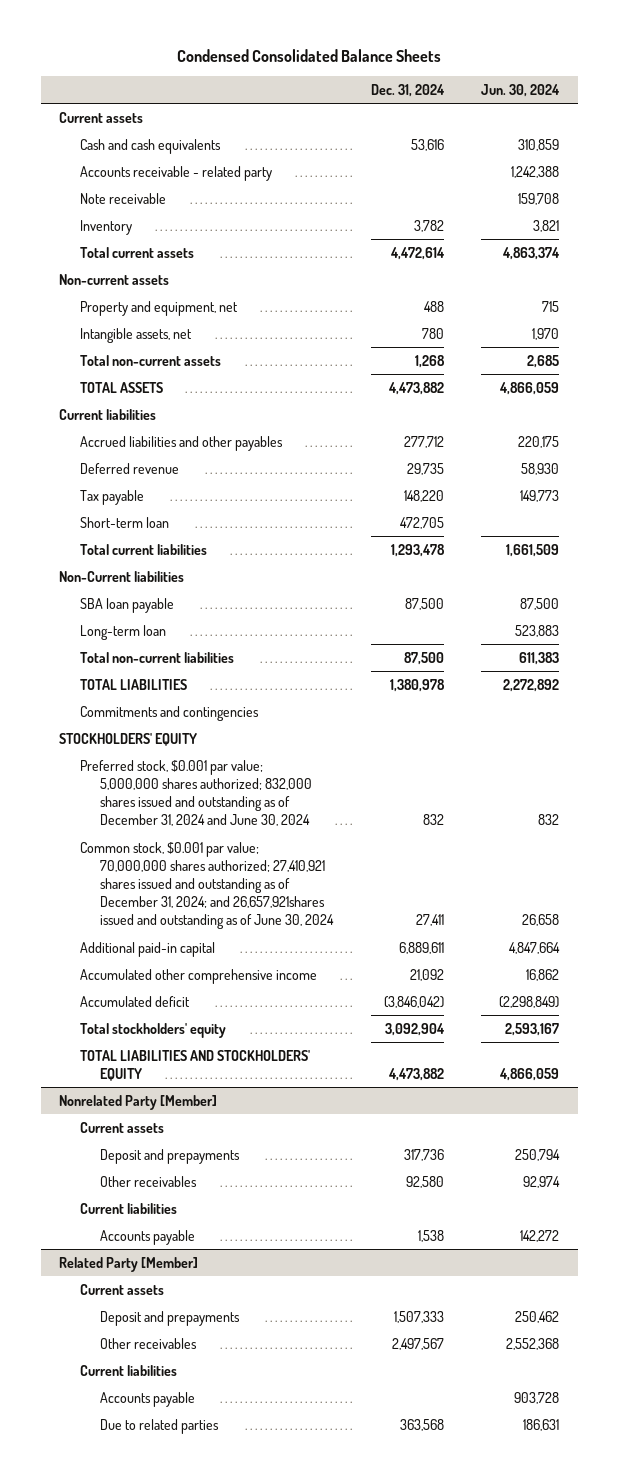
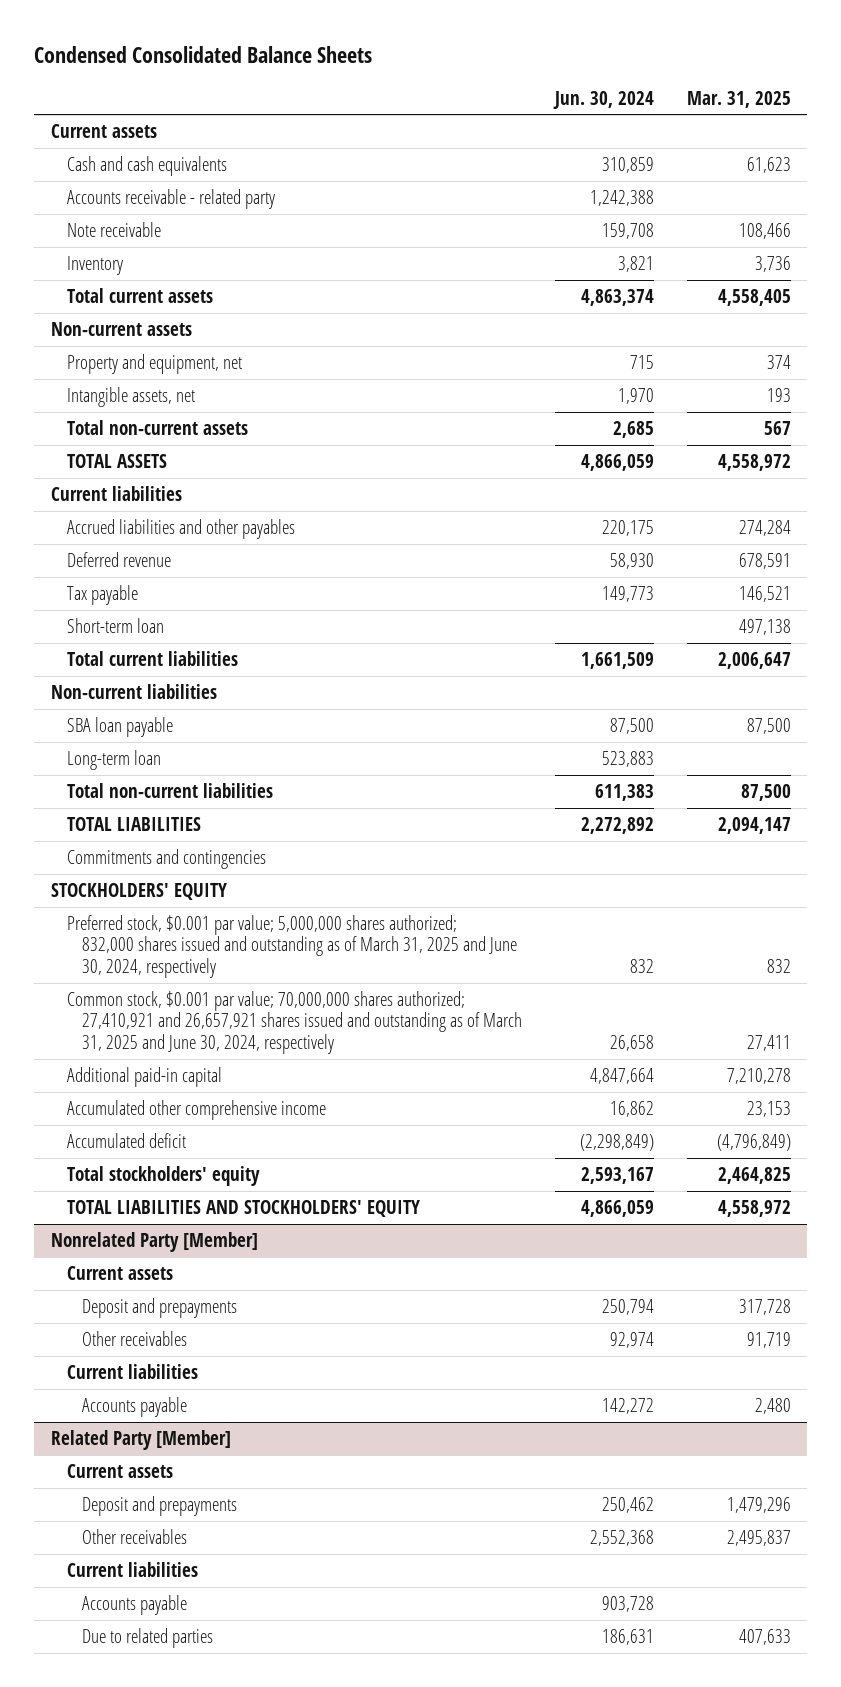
- | Dec. 31, 2024 | Jun. 30, 2024
+ | Jun. 30, 2024 | Mar. 31, 2025
- Non-Current liabilities
+ Non-current liabilities
- Preferred stock, $0.001 par value; 5,000,000 shares authorized; 832,000 shares issued and outstanding as of December 31, 2024 and June 30, 2024 | 832 | 832
- Common stock, $0.001 par value; 70,000,000 shares authorized; 27,410,921 shares issued and outstanding as of December 31, 2024; and 26,657,921shares issued and outstanding as of June 30, 2024 | 27,411 | 26,658
+ Preferred stock, $0.001 par value; 5,000,000 shares authorized; 832,000 shares issued and outstanding as of March 31, 2025 and June 30, 2024, respectively | 832 | 832
+ Common stock, $0.001 par value; 70,000,000 shares authorized; 27,410,921 and 26,657,921 shares issued and outstanding as of March 31, 2025 and June 30, 2024, respectively | 26,658 | 27,411

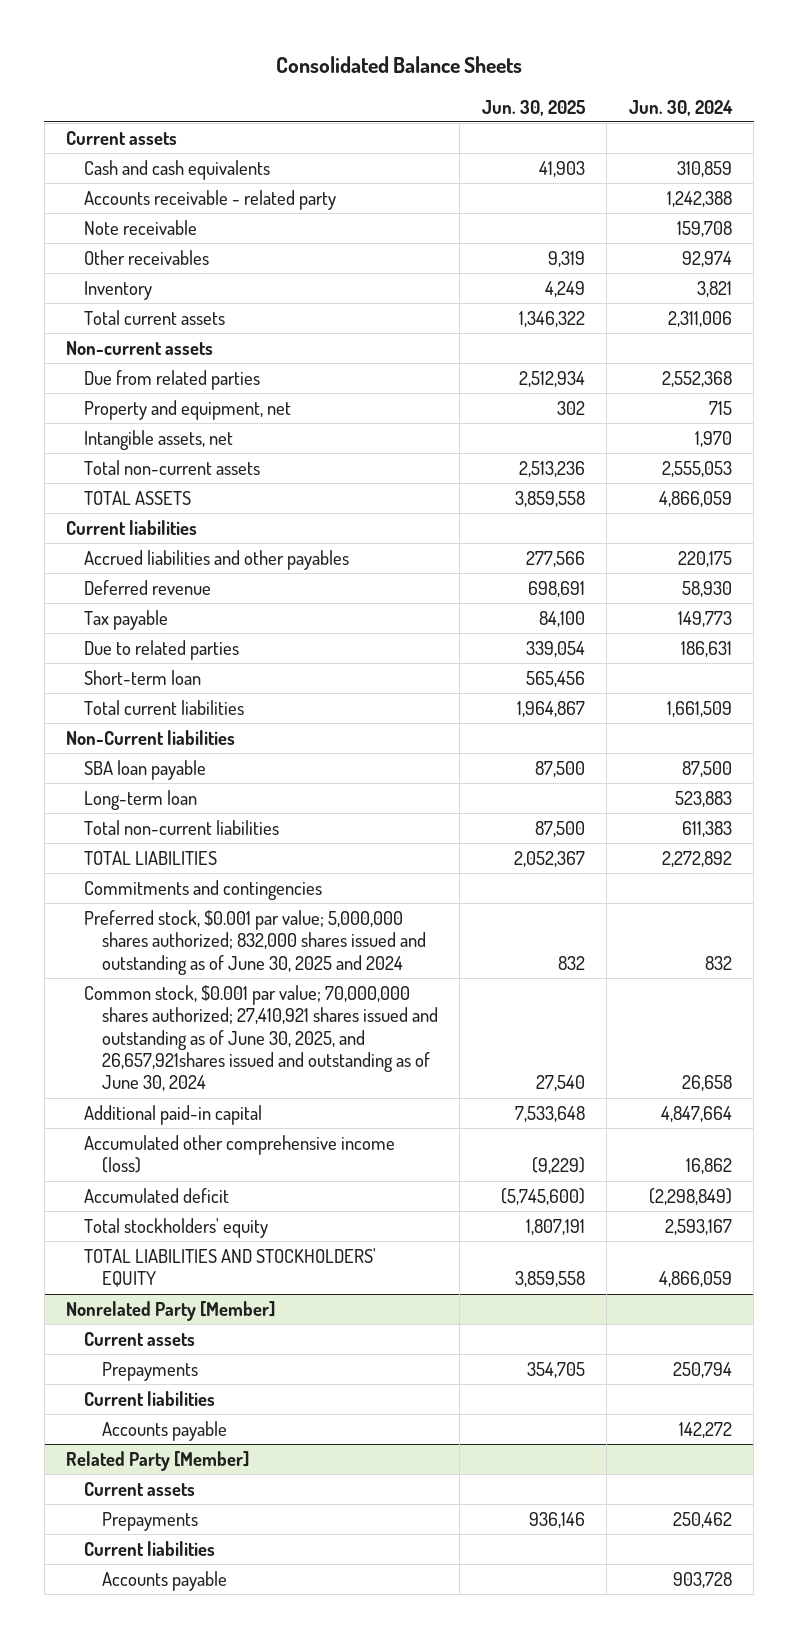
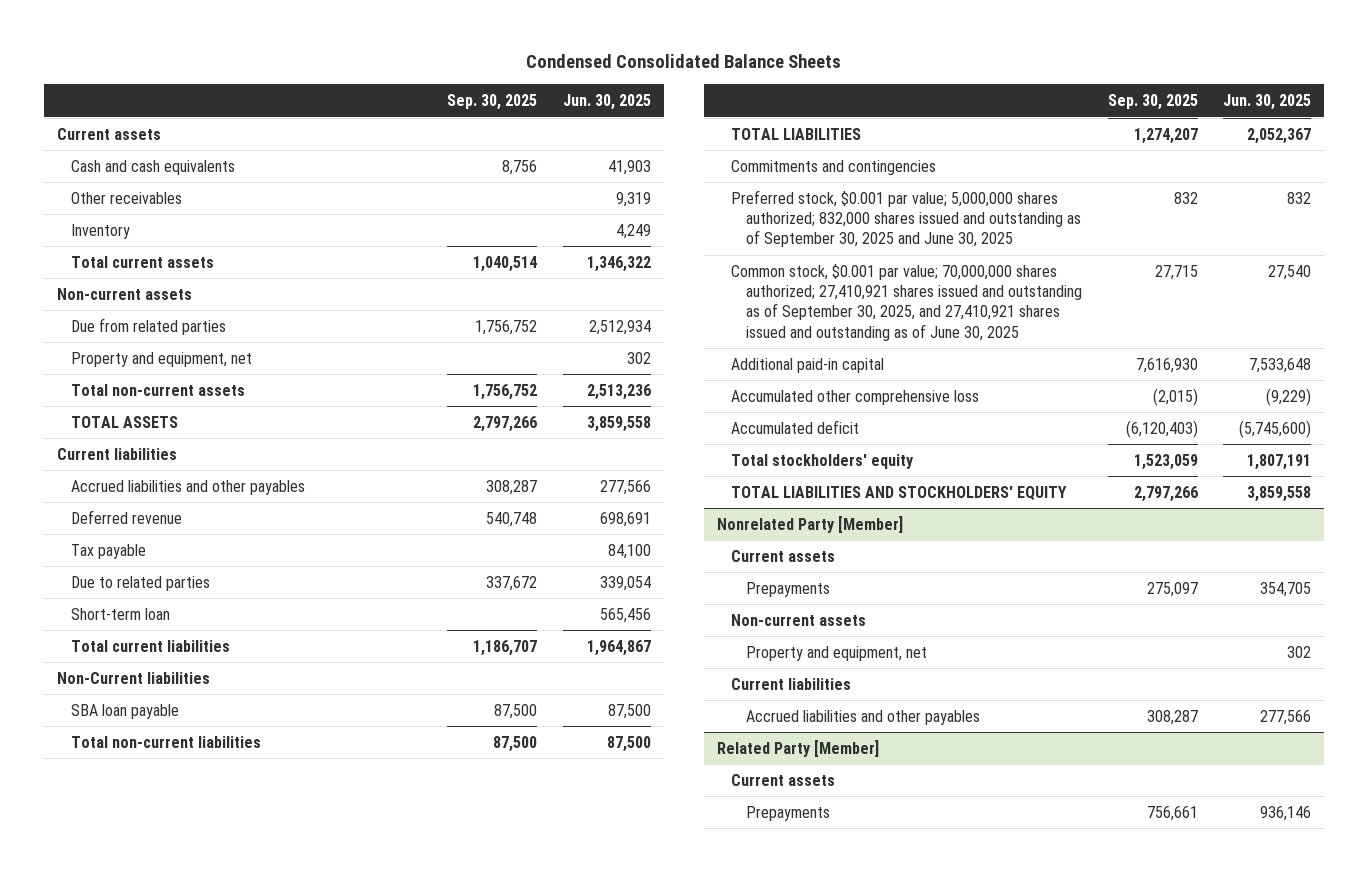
- Consolidated Balance Sheets
+ Condensed Consolidated Balance Sheets
- | Jun. 30, 2025 | Jun. 30, 2024
+ | Sep. 30, 2025 | Jun. 30, 2025
- Accounts receivable - related party | | 1,242,388
- Note receivable | | 159,708
- Intangible assets, net | | 1,970
- Long-term loan | | 523,883
- Preferred stock, $0.001 par value; 5,000,000 shares authorized; 832,000 shares issued and outstanding as of June 30, 2025 and 2024 | 832 | 832
- Common stock, $0.001 par value; 70,000,000 shares authorized; 27,410,921 shares issued and outstanding as of June 30, 2025, and 26,657,921shares issued and outstanding as of June 30, 2024 | 27,540 | 26,658
+ Preferred stock, $0.001 par value; 5,000,000 shares authorized; 832,000 shares issued and outstanding as of September 30, 2025 and June 30, 2025 | 832 | 832
+ Common stock, $0.001 par value; 70,000,000 shares authorized; 27,410,921 shares issued and outstanding as of September 30, 2025, and 27,410,921 shares issued and outstanding as of June 30, 2025 | 27,715 | 27,540
- Accumulated other comprehensive income (loss) | (9,229) | 16,862
+ Accumulated other comprehensive loss | (2,015) | (9,229)
@ Nonrelated Party [Member]
+ Non-current assets
+ Property and equipment, net | | 302
- Accounts payable | | 142,272
+ Accrued liabilities and other payables | 308,287 | 277,566
@ Related Party [Member]
- Current liabilities
- Accounts payable | | 903,728

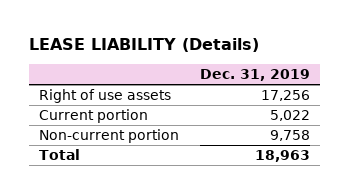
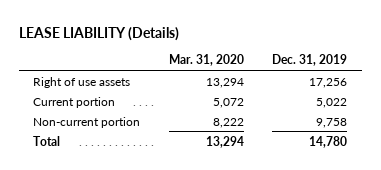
- | Dec. 31, 2019
+ | Mar. 31, 2020 | Dec. 31, 2019
- Total | 18,963
+ Total | 13,294 | 14,780

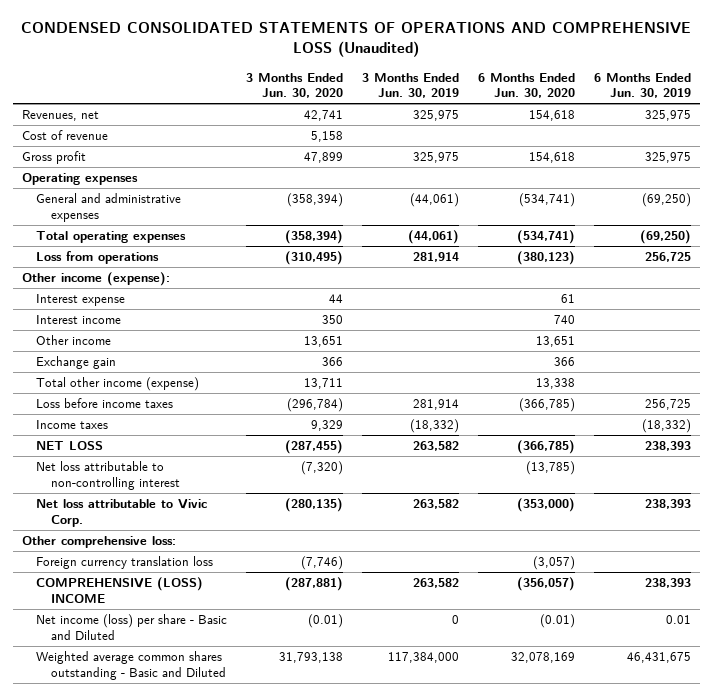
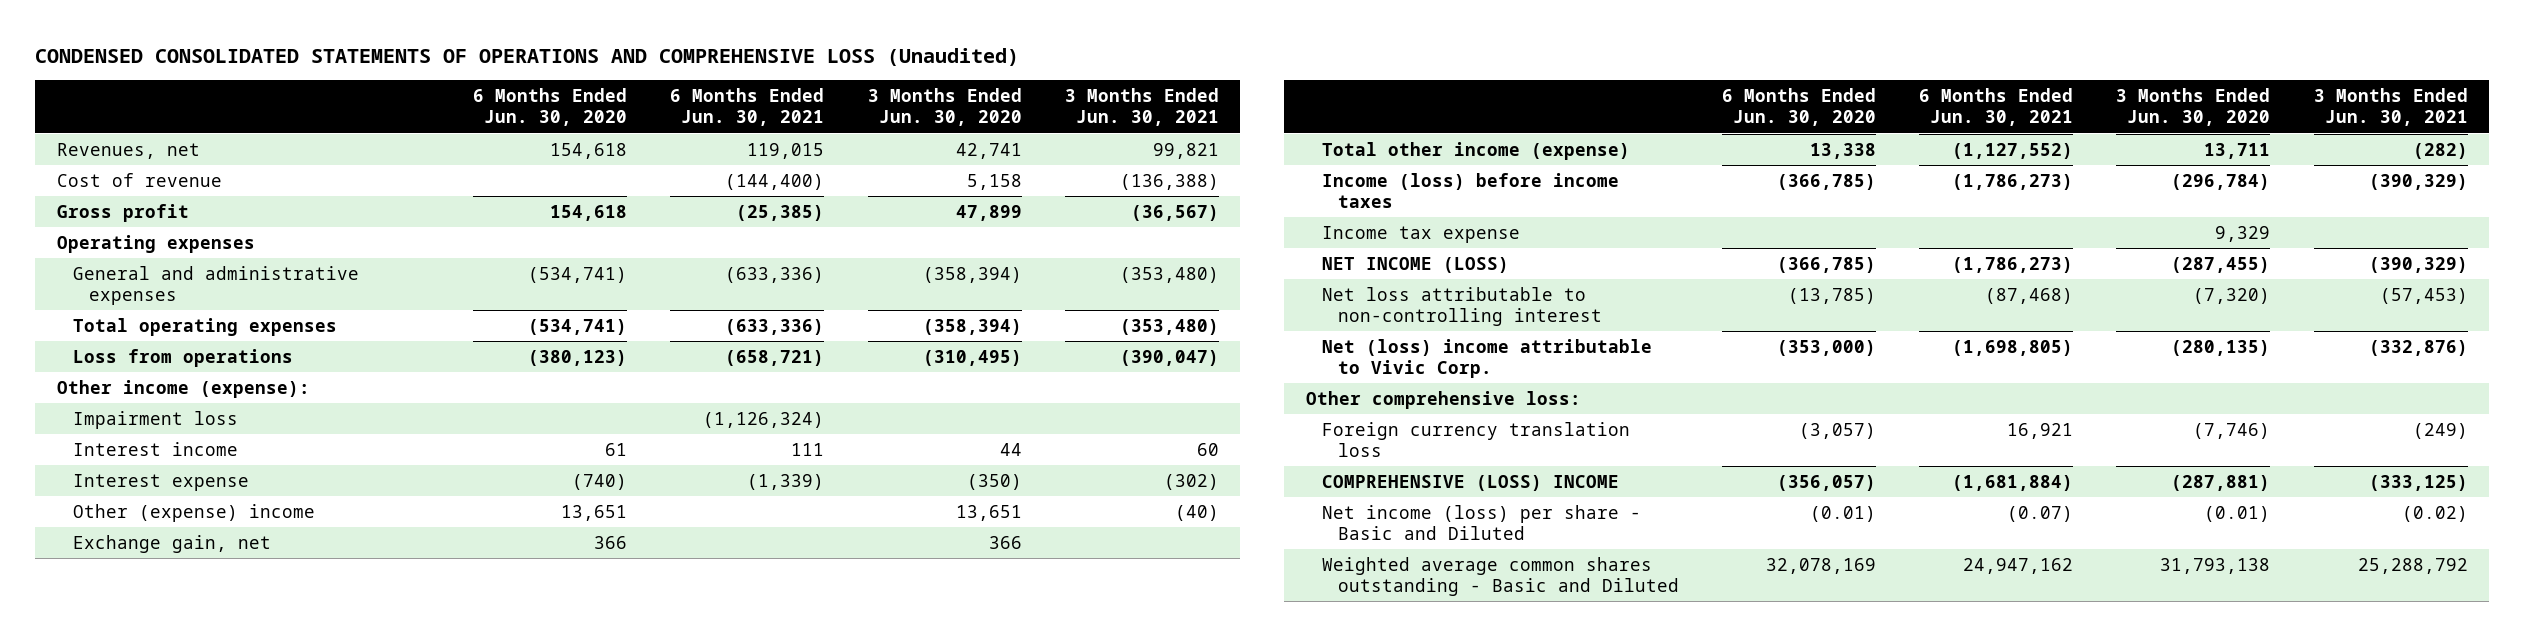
- | 3 Months Ended Jun. 30, 2020 | 3 Months Ended Jun. 30, 2019 | 6 Months Ended Jun. 30, 2020 | 6 Months Ended Jun. 30, 2019
+ | 6 Months Ended Jun. 30, 2020 | 6 Months Ended Jun. 30, 2021 | 3 Months Ended Jun. 30, 2020 | 3 Months Ended Jun. 30, 2021
- Interest expense | 44 | | 61 |
- Interest income | 350 | | 740 |
- Other income | 13,651 | | 13,651 |
- Exchange gain | 366 | | 366 |
+ Impairment loss | | (1,126,324) | |
+ Interest income | 61 | 111 | 44 | 60
+ Interest expense | (740) | (1,339) | (350) | (302)
+ Other (expense) income | 13,651 | | 13,651 | (40)
+ Exchange gain, net | 366 | | 366 |
- Loss before income taxes | (296,784) | 281,914 | (366,785) | 256,725
- Income taxes | 9,329 | (18,332) | | (18,332)
- NET LOSS | (287,455) | 263,582 | (366,785) | 238,393
+ Income (loss) before income taxes | (366,785) | (1,786,273) | (296,784) | (390,329)
+ Income tax expense | | | 9,329 |
+ NET INCOME (LOSS) | (366,785) | (1,786,273) | (287,455) | (390,329)
- Net loss attributable to Vivic Corp. | (280,135) | 263,582 | (353,000) | 238,393
+ Net (loss) income attributable to Vivic Corp. | (353,000) | (1,698,805) | (280,135) | (332,876)

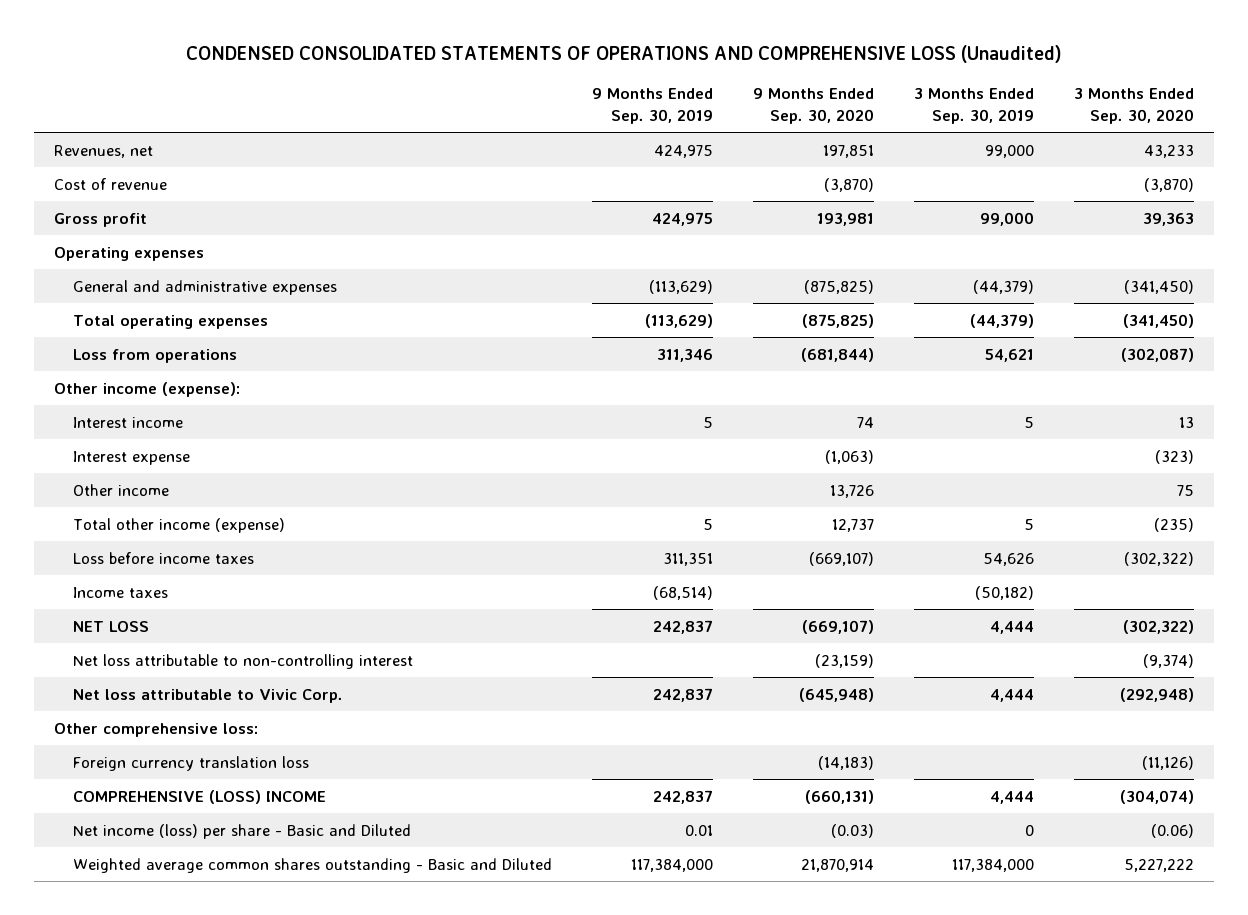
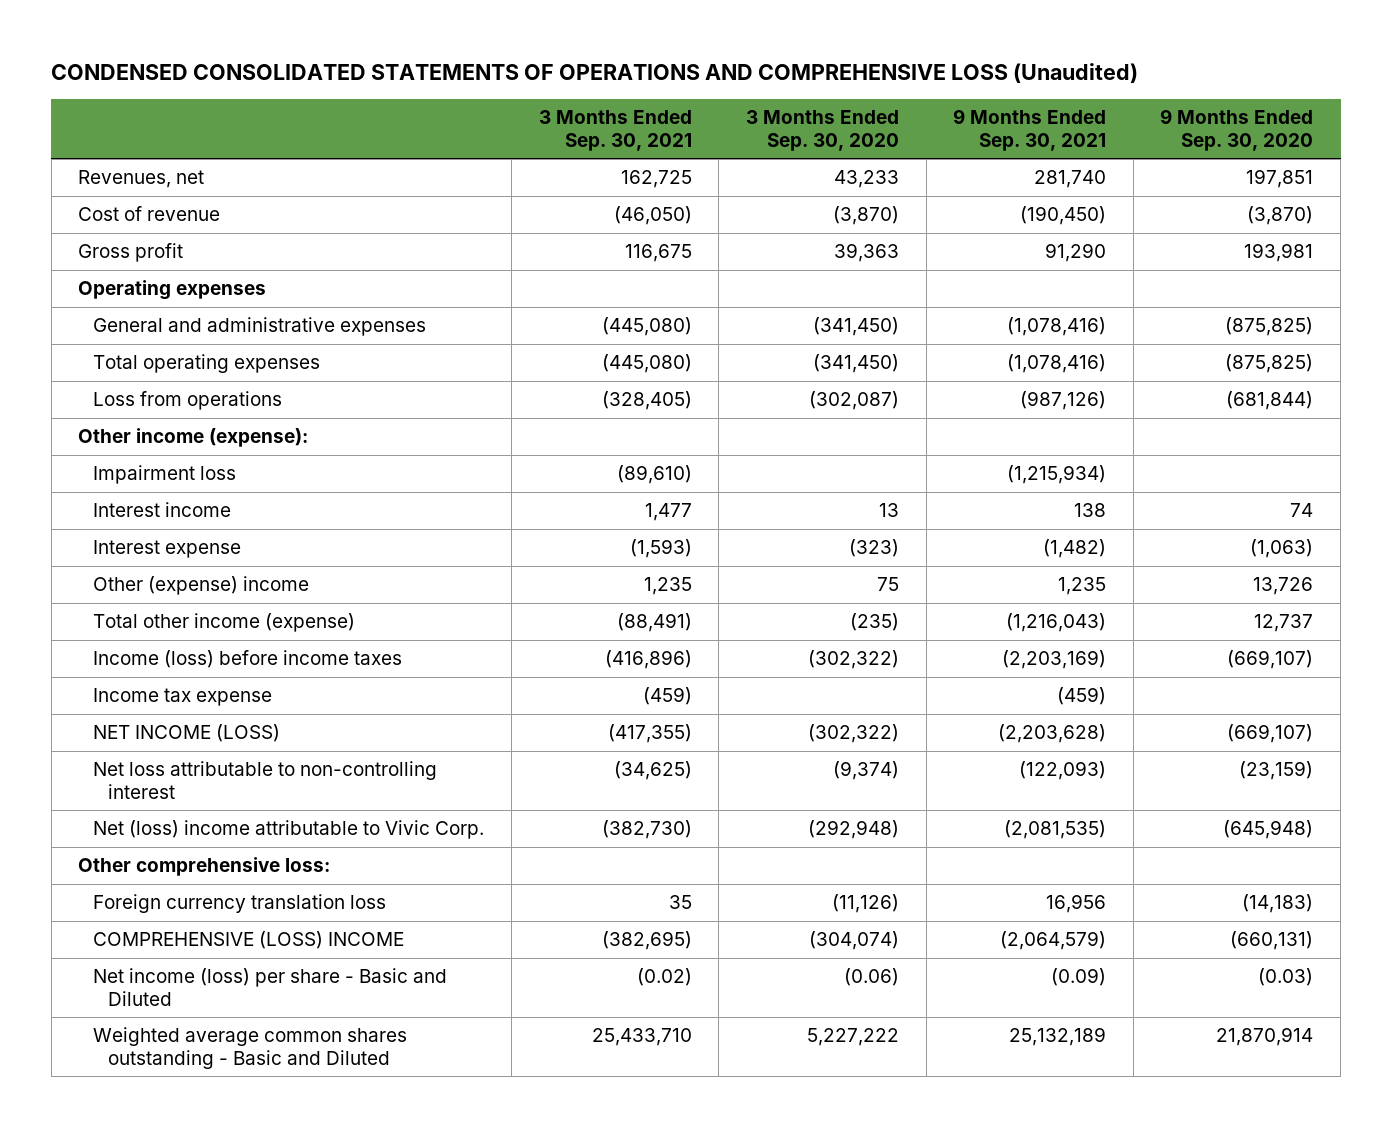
- | 9 Months Ended Sep. 30, 2019 | 9 Months Ended Sep. 30, 2020 | 3 Months Ended Sep. 30, 2019 | 3 Months Ended Sep. 30, 2020
+ | 3 Months Ended Sep. 30, 2021 | 3 Months Ended Sep. 30, 2020 | 9 Months Ended Sep. 30, 2021 | 9 Months Ended Sep. 30, 2020
+ Impairment loss | (89,610) | | (1,215,934) |
- Other income | | 13,726 | | 75
+ Other (expense) income | 1,235 | 75 | 1,235 | 13,726
- Loss before income taxes | 311,351 | (669,107) | 54,626 | (302,322)
- Income taxes | (68,514) | | (50,182) |
- NET LOSS | 242,837 | (669,107) | 4,444 | (302,322)
+ Income (loss) before income taxes | (416,896) | (302,322) | (2,203,169) | (669,107)
+ Income tax expense | (459) | | (459) |
+ NET INCOME (LOSS) | (417,355) | (302,322) | (2,203,628) | (669,107)
- Net loss attributable to Vivic Corp. | 242,837 | (645,948) | 4,444 | (292,948)
+ Net (loss) income attributable to Vivic Corp. | (382,730) | (292,948) | (2,081,535) | (645,948)

